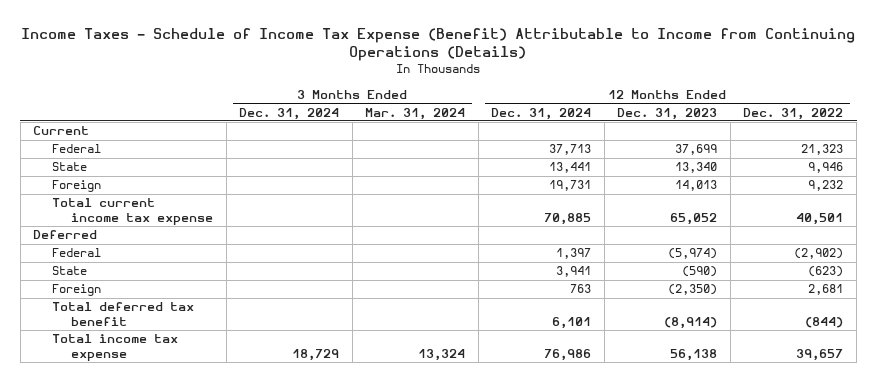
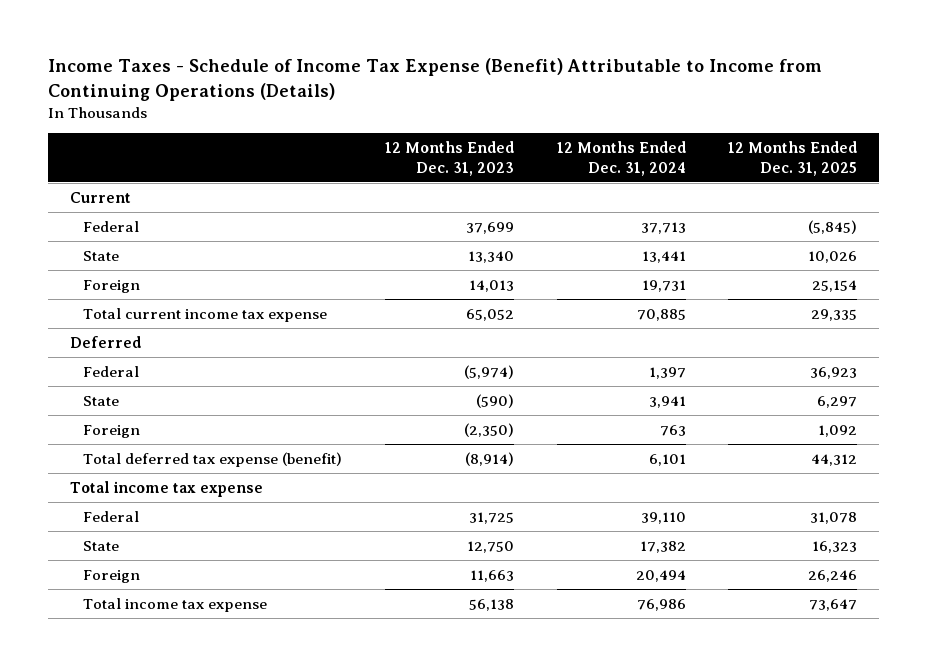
- | 3 Months Ended Dec. 31, 2024 | 3 Months Ended Mar. 31, 2024 | 12 Months Ended Dec. 31, 2024 | 12 Months Ended Dec. 31, 2023 | 12 Months Ended Dec. 31, 2022
+ | 12 Months Ended Dec. 31, 2023 | 12 Months Ended Dec. 31, 2024 | 12 Months Ended Dec. 31, 2025
- Total deferred tax benefit | | | 6,101 | (8,914) | (844)
+ Total deferred tax expense (benefit) | (8,914) | 6,101 | 44,312
+ Total income tax expense
+ Federal | 31,725 | 39,110 | 31,078
+ State | 12,750 | 17,382 | 16,323
+ Foreign | 11,663 | 20,494 | 26,246

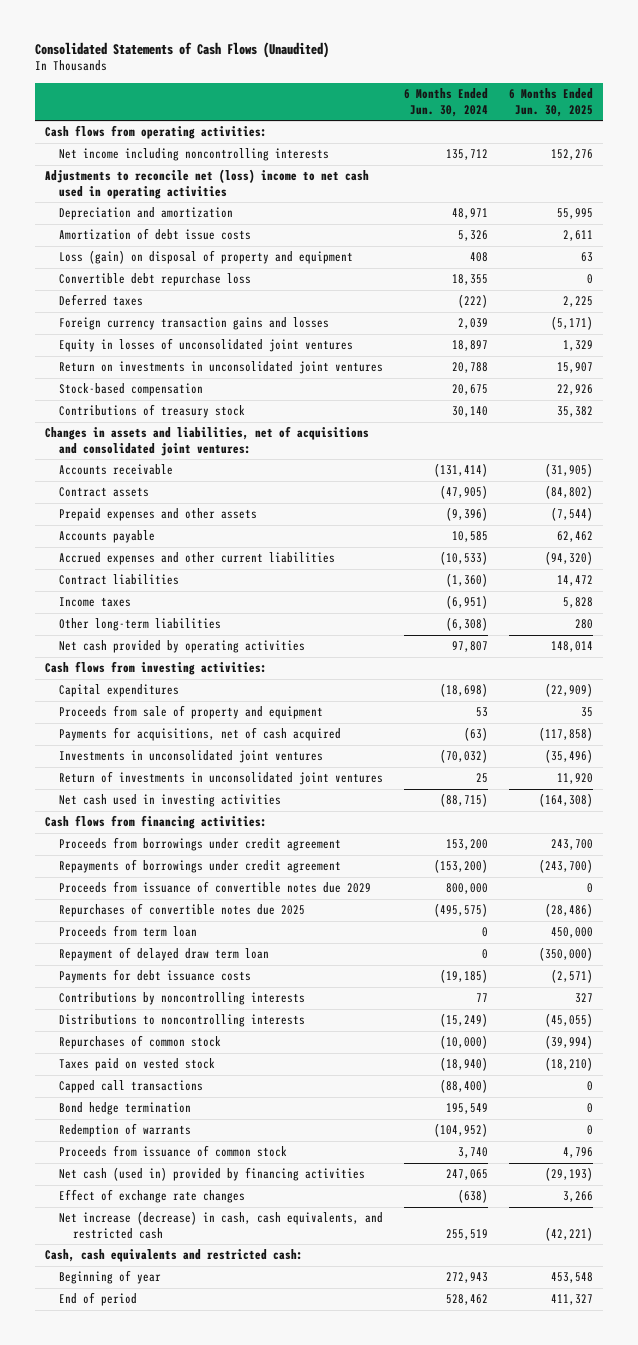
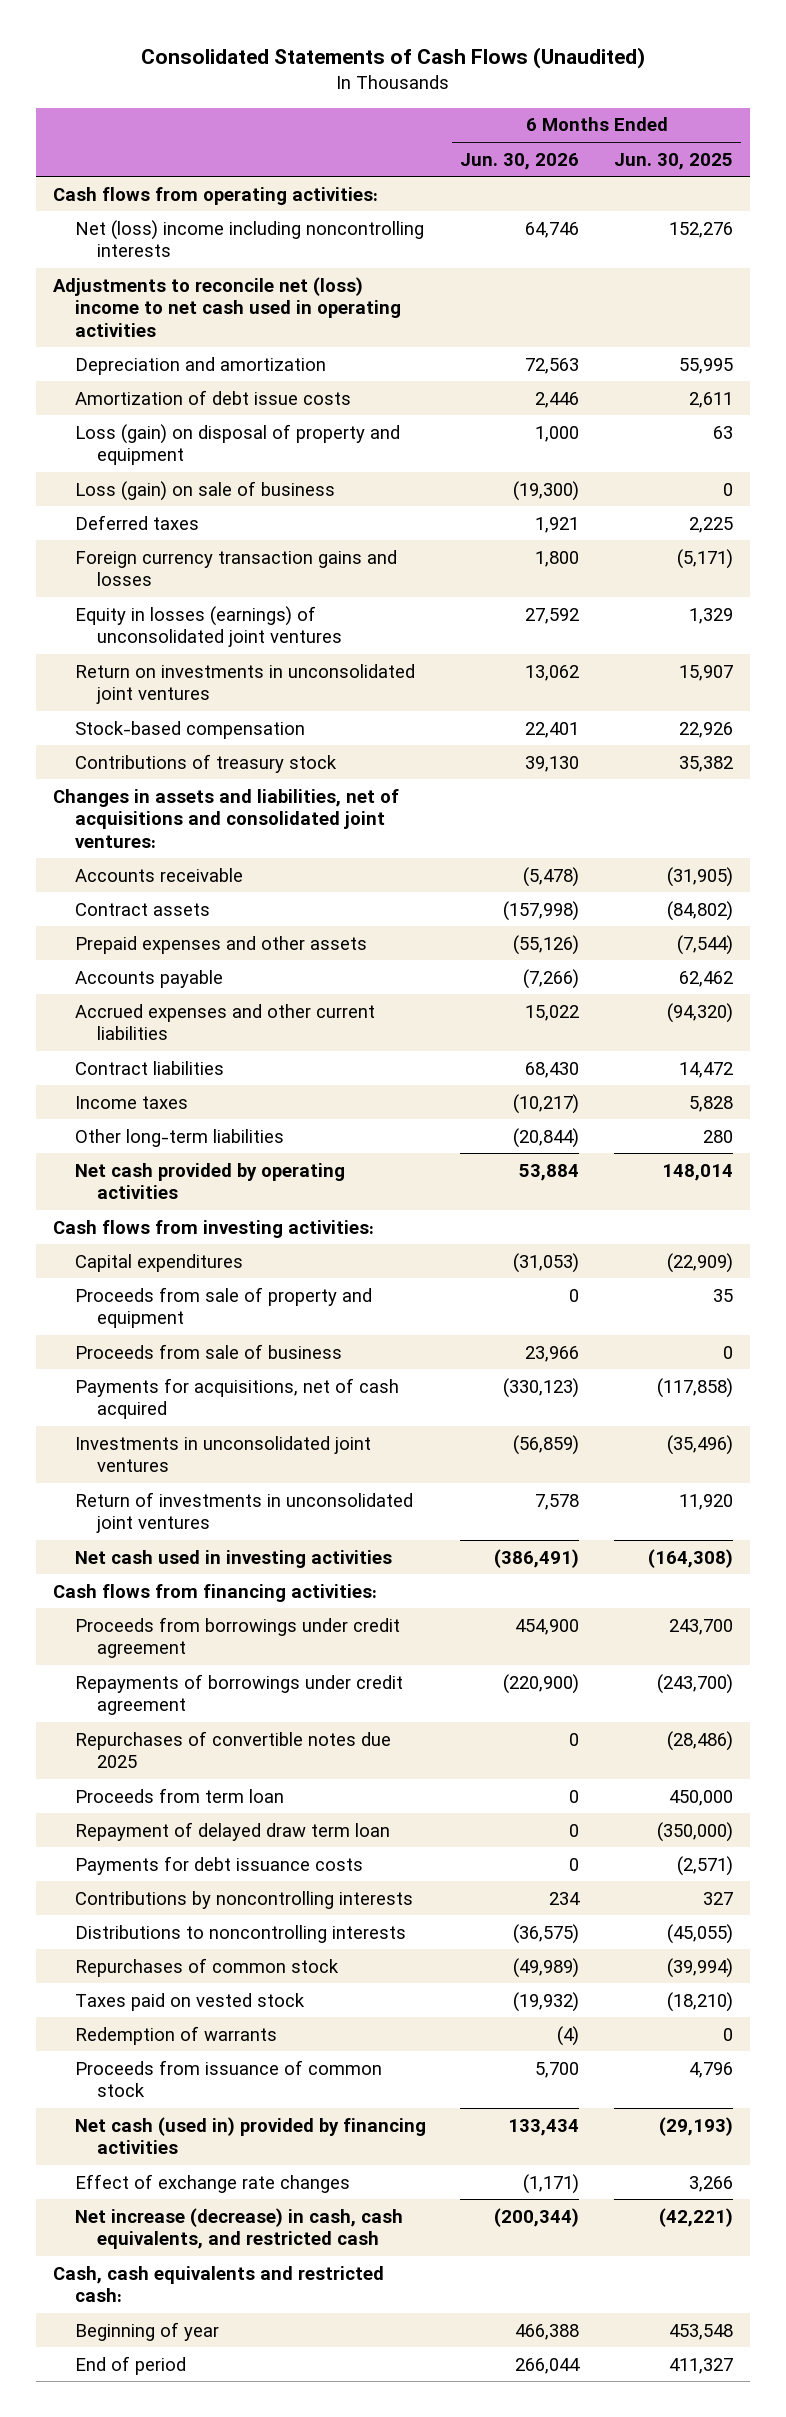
- | 6 Months Ended Jun. 30, 2024 | 6 Months Ended Jun. 30, 2025
+ | 6 Months Ended Jun. 30, 2026 | 6 Months Ended Jun. 30, 2025
- Net income including noncontrolling interests | 135,712 | 152,276
+ Net (loss) income including noncontrolling interests | 64,746 | 152,276
- Convertible debt repurchase loss | 18,355 | 0
+ Loss (gain) on sale of business | (19,300) | 0
- Equity in losses of unconsolidated joint ventures | 18,897 | 1,329
+ Equity in losses (earnings) of unconsolidated joint ventures | 27,592 | 1,329
+ Proceeds from sale of business | 23,966 | 0
- Proceeds from issuance of convertible notes due 2029 | 800,000 | 0
- Capped call transactions | (88,400) | 0
- Bond hedge termination | 195,549 | 0

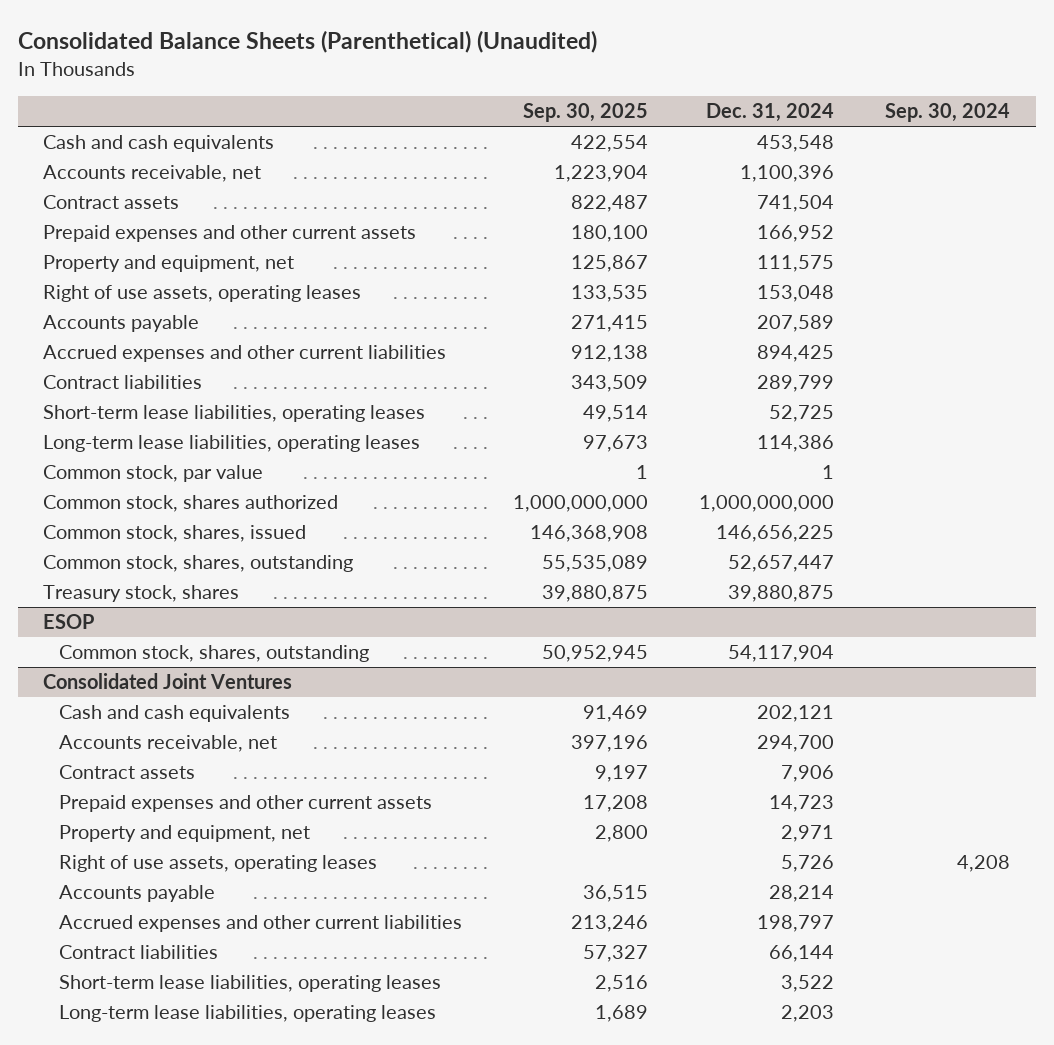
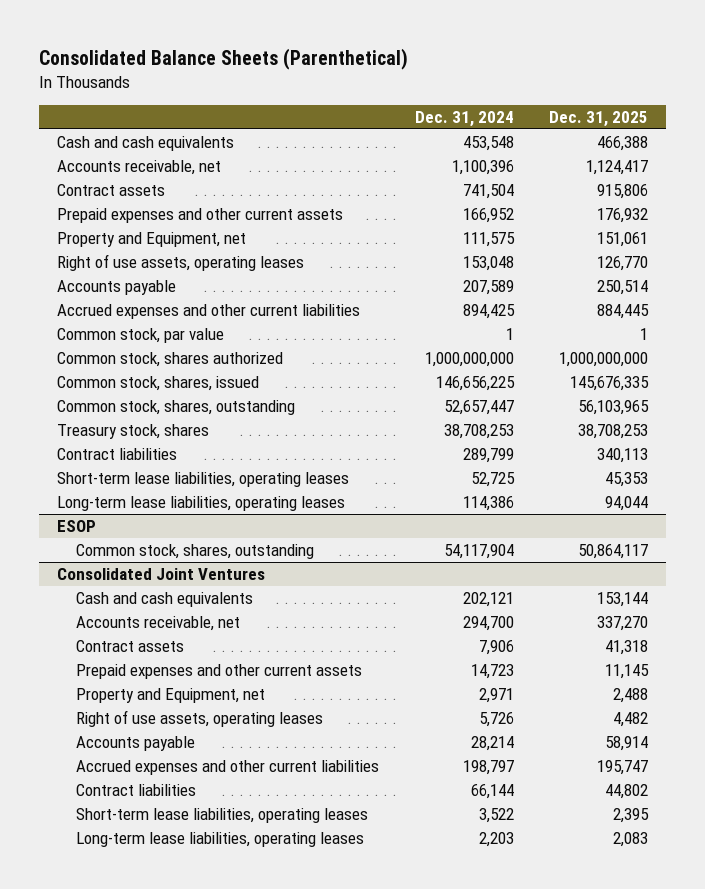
- Consolidated Balance Sheets (Parenthetical) (Unaudited)
+ Consolidated Balance Sheets (Parenthetical)
- | Sep. 30, 2025 | Dec. 31, 2024 | Sep. 30, 2024
+ | Dec. 31, 2024 | Dec. 31, 2025
- Property and equipment, net | 125,867 | 111,575 |
+ Property and Equipment, net | 111,575 | 151,061
- Treasury stock, shares | 39,880,875 | 39,880,875 |
+ Treasury stock, shares | 38,708,253 | 38,708,253
moved down: Contract liabilities | 289,799 | 340,113
moved down: Short-term lease liabilities, operating leases | 52,725 | 45,353
moved down: Long-term lease liabilities, operating leases | 114,386 | 94,044
@ Consolidated Joint Ventures
- Property and equipment, net | 2,800 | 2,971 |
+ Property and Equipment, net | 2,971 | 2,488

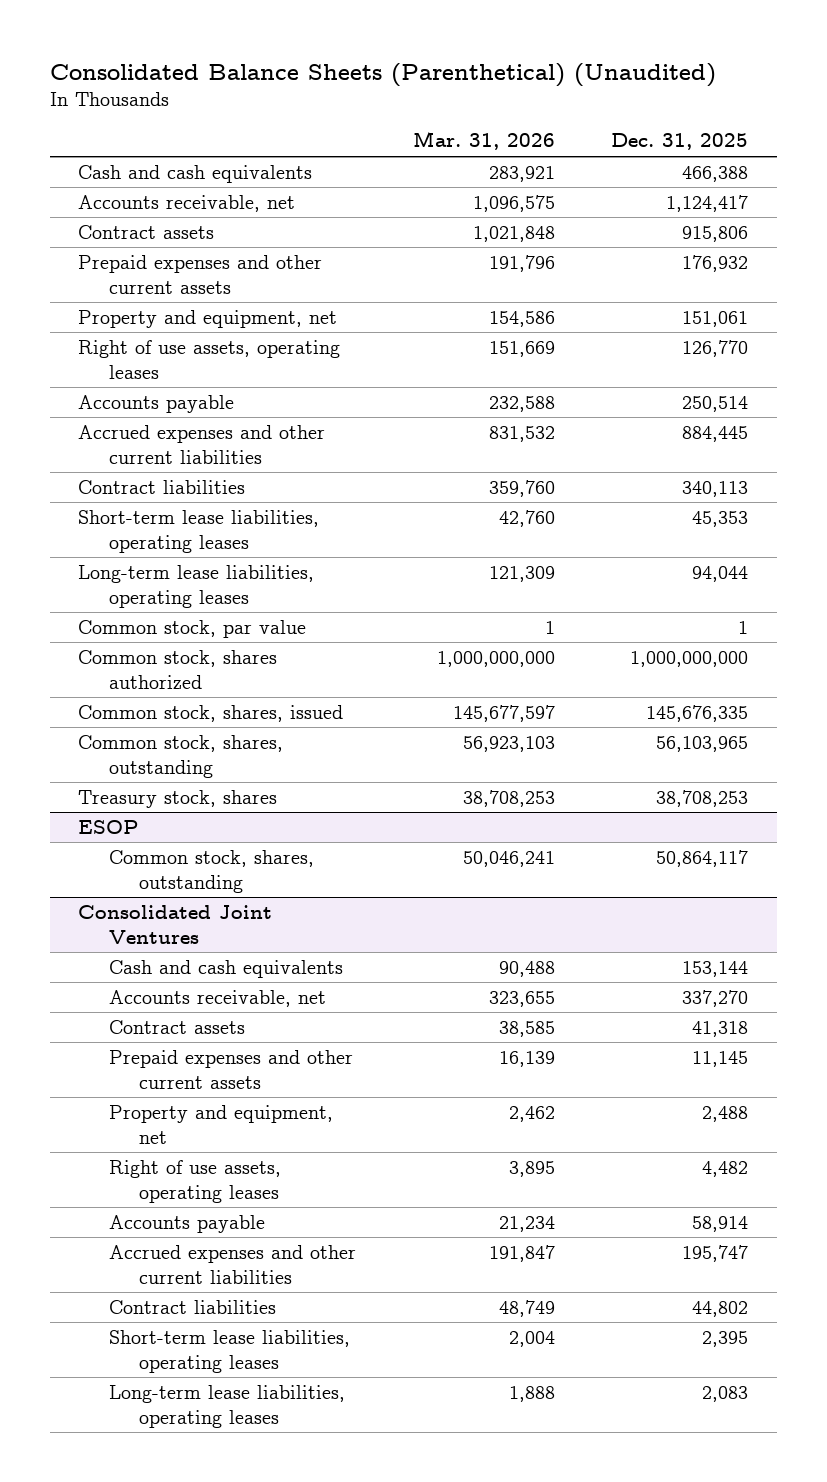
- Consolidated Balance Sheets (Parenthetical)
+ Consolidated Balance Sheets (Parenthetical) (Unaudited)
- | Dec. 31, 2024 | Dec. 31, 2025
+ | Mar. 31, 2026 | Dec. 31, 2025
- Property and Equipment, net | 111,575 | 151,061
+ Property and equipment, net | 154,586 | 151,061
moved up: Contract liabilities | 359,760 | 340,113
moved up: Short-term lease liabilities, operating leases | 42,760 | 45,353
moved up: Long-term lease liabilities, operating leases | 121,309 | 94,044
@ Consolidated Joint Ventures
- Property and Equipment, net | 2,971 | 2,488
+ Property and equipment, net | 2,462 | 2,488

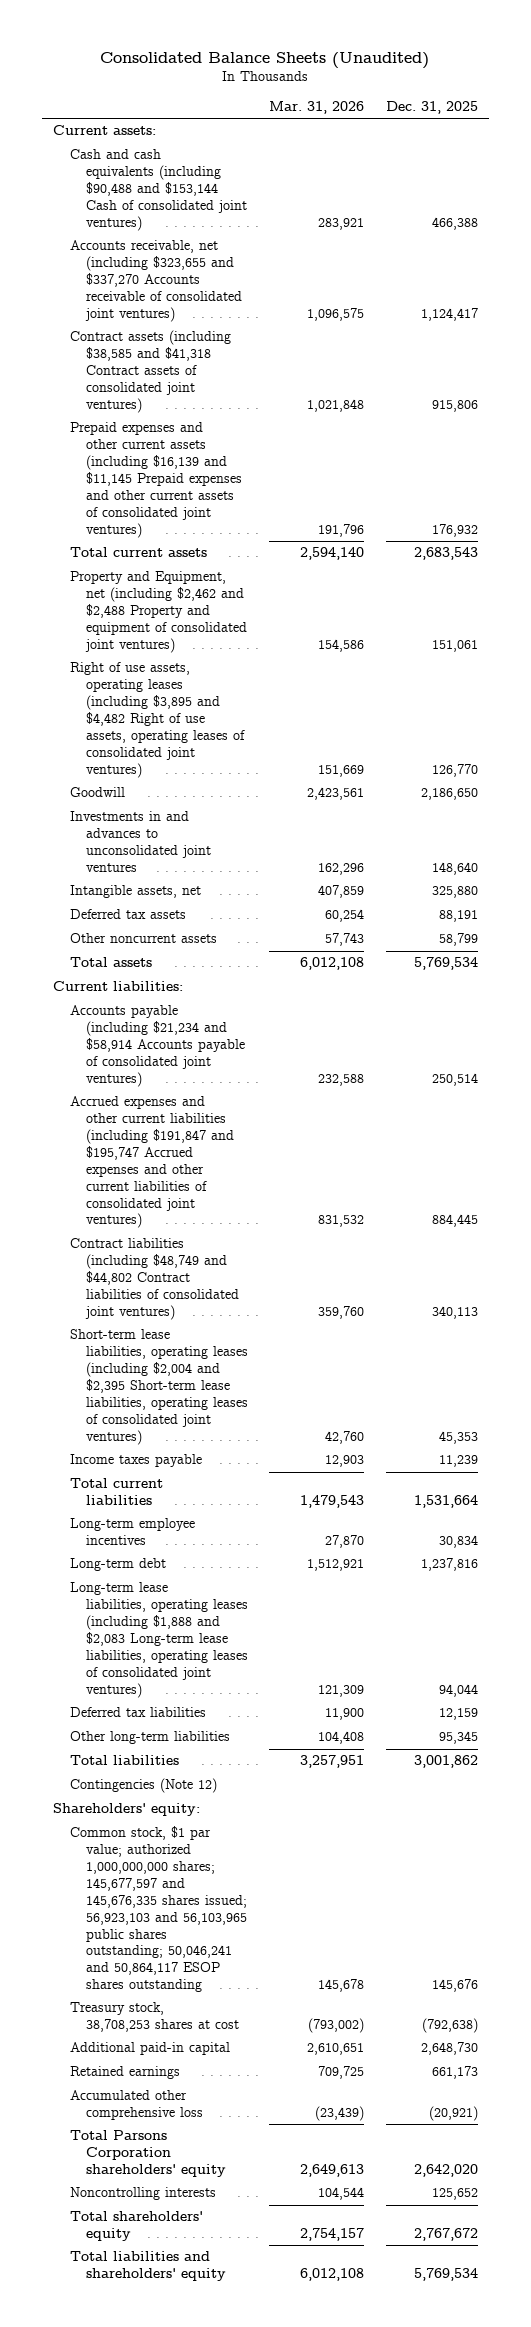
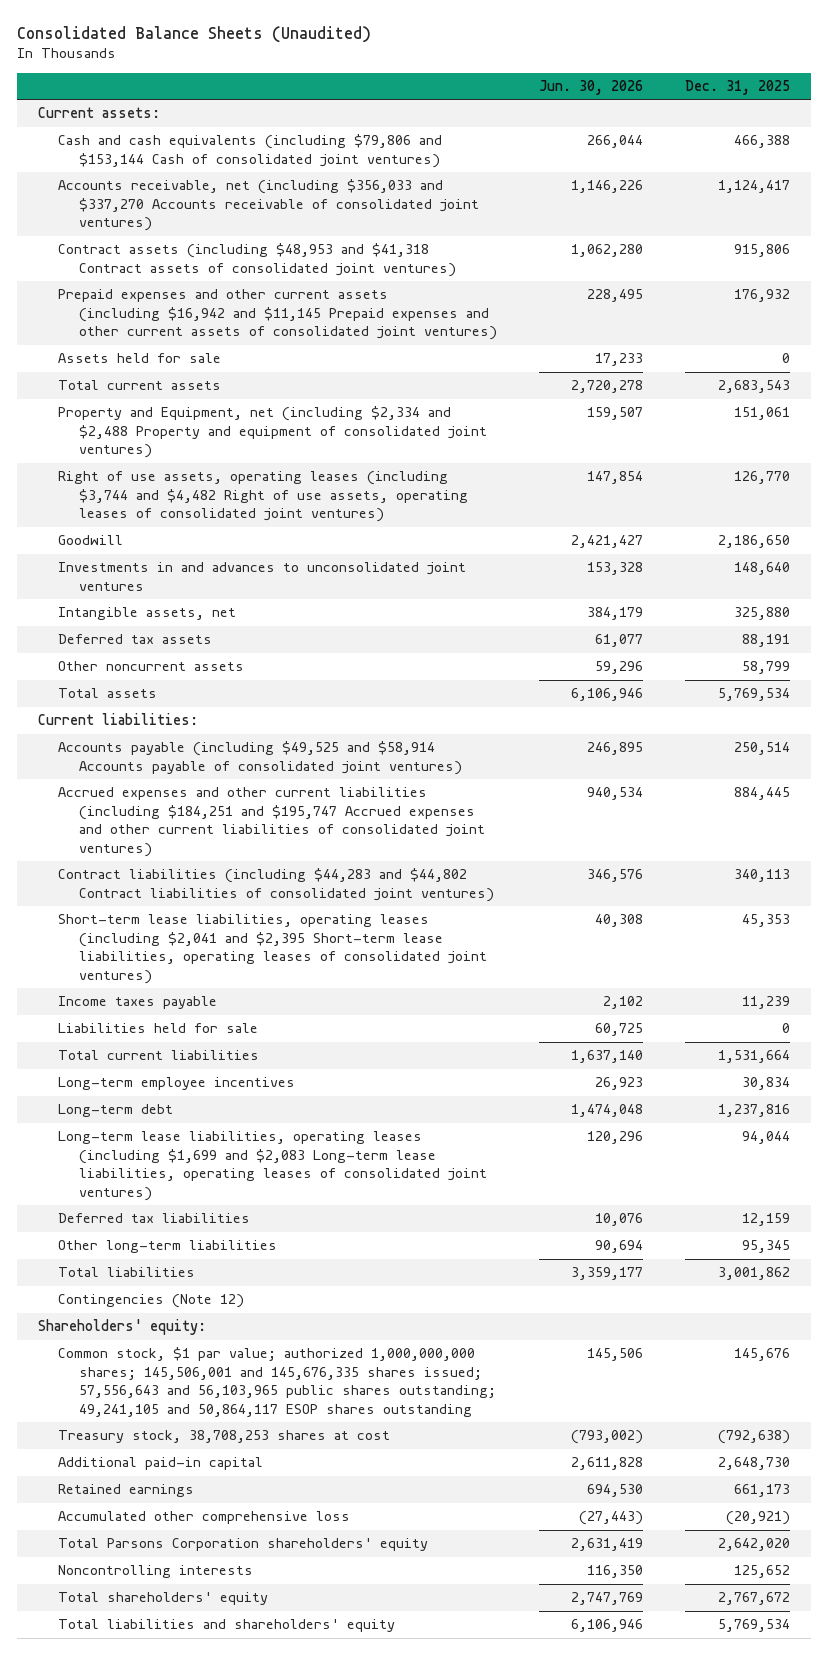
- | Mar. 31, 2026 | Dec. 31, 2025
+ | Jun. 30, 2026 | Dec. 31, 2025
- Cash and cash equivalents (including $90,488 and $153,144 Cash of consolidated joint ventures) | 283,921 | 466,388
- Accounts receivable, net (including $323,655 and $337,270 Accounts receivable of consolidated joint ventures) | 1,096,575 | 1,124,417
- Contract assets (including $38,585 and $41,318 Contract assets of consolidated joint ventures) | 1,021,848 | 915,806
- Prepaid expenses and other current assets (including $16,139 and $11,145 Prepaid expenses and other current assets of consolidated joint ventures) | 191,796 | 176,932
+ Cash and cash equivalents (including $79,806 and $153,144 Cash of consolidated joint ventures) | 266,044 | 466,388
+ Accounts receivable, net (including $356,033 and $337,270 Accounts receivable of consolidated joint ventures) | 1,146,226 | 1,124,417
+ Contract assets (including $48,953 and $41,318 Contract assets of consolidated joint ventures) | 1,062,280 | 915,806
+ Prepaid expenses and other current assets (including $16,942 and $11,145 Prepaid expenses and other current assets of consolidated joint ventures) | 228,495 | 176,932
+ Assets held for sale | 17,233 | 0
- Property and Equipment, net (including $2,462 and $2,488 Property and equipment of consolidated joint ventures) | 154,586 | 151,061
- Right of use assets, operating leases (including $3,895 and $4,482 Right of use assets, operating leases of consolidated joint ventures) | 151,669 | 126,770
+ Property and Equipment, net (including $2,334 and $2,488 Property and equipment of consolidated joint ventures) | 159,507 | 151,061
+ Right of use assets, operating leases (including $3,744 and $4,482 Right of use assets, operating leases of consolidated joint ventures) | 147,854 | 126,770
- Accounts payable (including $21,234 and $58,914 Accounts payable of consolidated joint ventures) | 232,588 | 250,514
- Accrued expenses and other current liabilities (including $191,847 and $195,747 Accrued expenses and other current liabilities of consolidated joint ventures) | 831,532 | 884,445
- Contract liabilities (including $48,749 and $44,802 Contract liabilities of consolidated joint ventures) | 359,760 | 340,113
- Short-term lease liabilities, operating leases (including $2,004 and $2,395 Short-term lease liabilities, operating leases of consolidated joint ventures) | 42,760 | 45,353
+ Accounts payable (including $49,525 and $58,914 Accounts payable of consolidated joint ventures) | 246,895 | 250,514
+ Accrued expenses and other current liabilities (including $184,251 and $195,747 Accrued expenses and other current liabilities of consolidated joint ventures) | 940,534 | 884,445
+ Contract liabilities (including $44,283 and $44,802 Contract liabilities of consolidated joint ventures) | 346,576 | 340,113
+ Short-term lease liabilities, operating leases (including $2,041 and $2,395 Short-term lease liabilities, operating leases of consolidated joint ventures) | 40,308 | 45,353
+ Liabilities held for sale | 60,725 | 0
- Long-term lease liabilities, operating leases (including $1,888 and $2,083 Long-term lease liabilities, operating leases of consolidated joint ventures) | 121,309 | 94,044
+ Long-term lease liabilities, operating leases (including $1,699 and $2,083 Long-term lease liabilities, operating leases of consolidated joint ventures) | 120,296 | 94,044
- Common stock, $1 par value; authorized 1,000,000,000 shares; 145,677,597 and 145,676,335 shares issued; 56,923,103 and 56,103,965 public shares outstanding; 50,046,241 and 50,864,117 ESOP shares outstanding | 145,678 | 145,676
+ Common stock, $1 par value; authorized 1,000,000,000 shares; 145,506,001 and 145,676,335 shares issued; 57,556,643 and 56,103,965 public shares outstanding; 49,241,105 and 50,864,117 ESOP shares outstanding | 145,506 | 145,676

